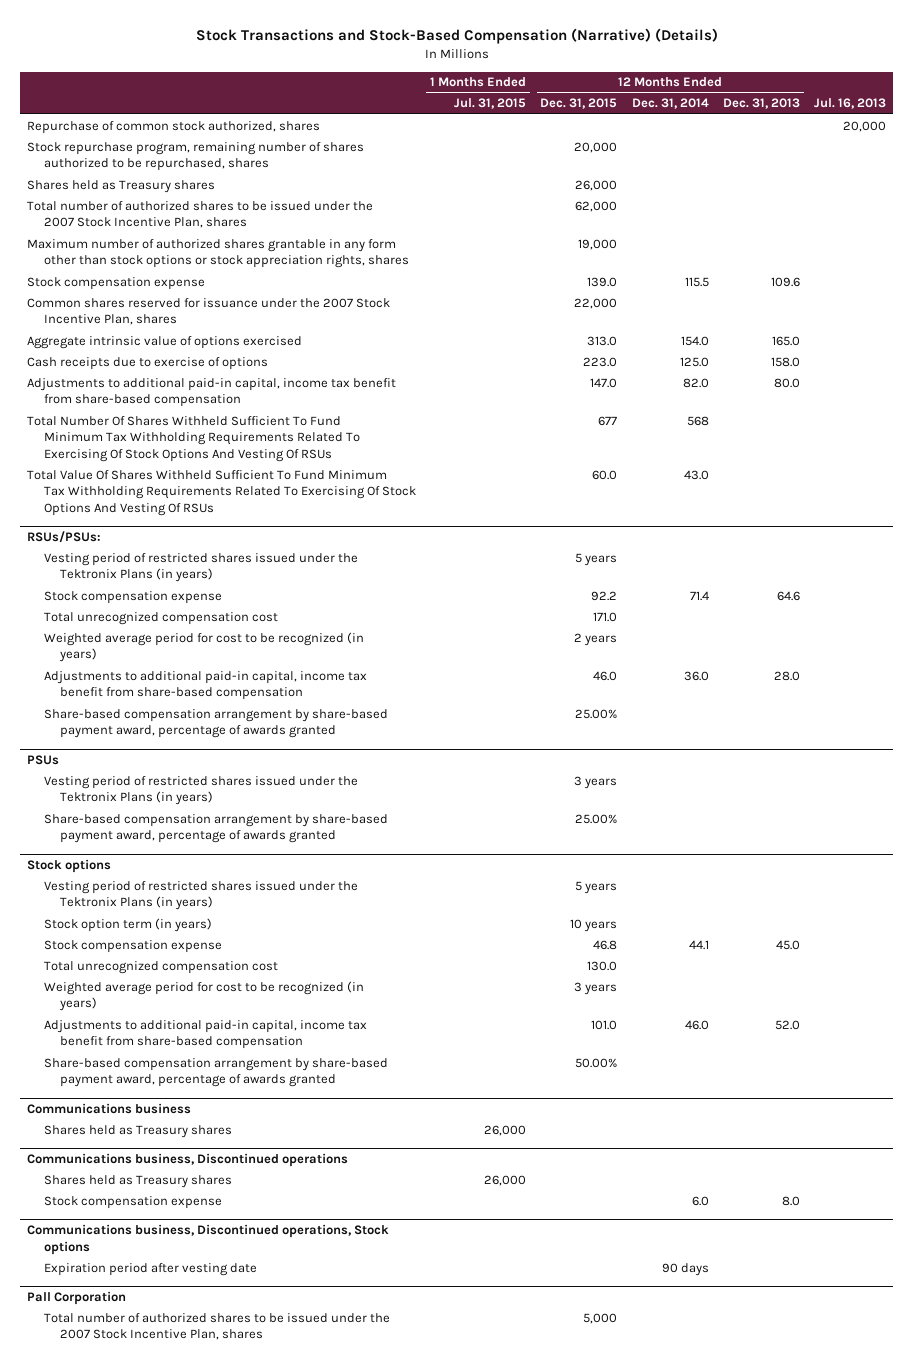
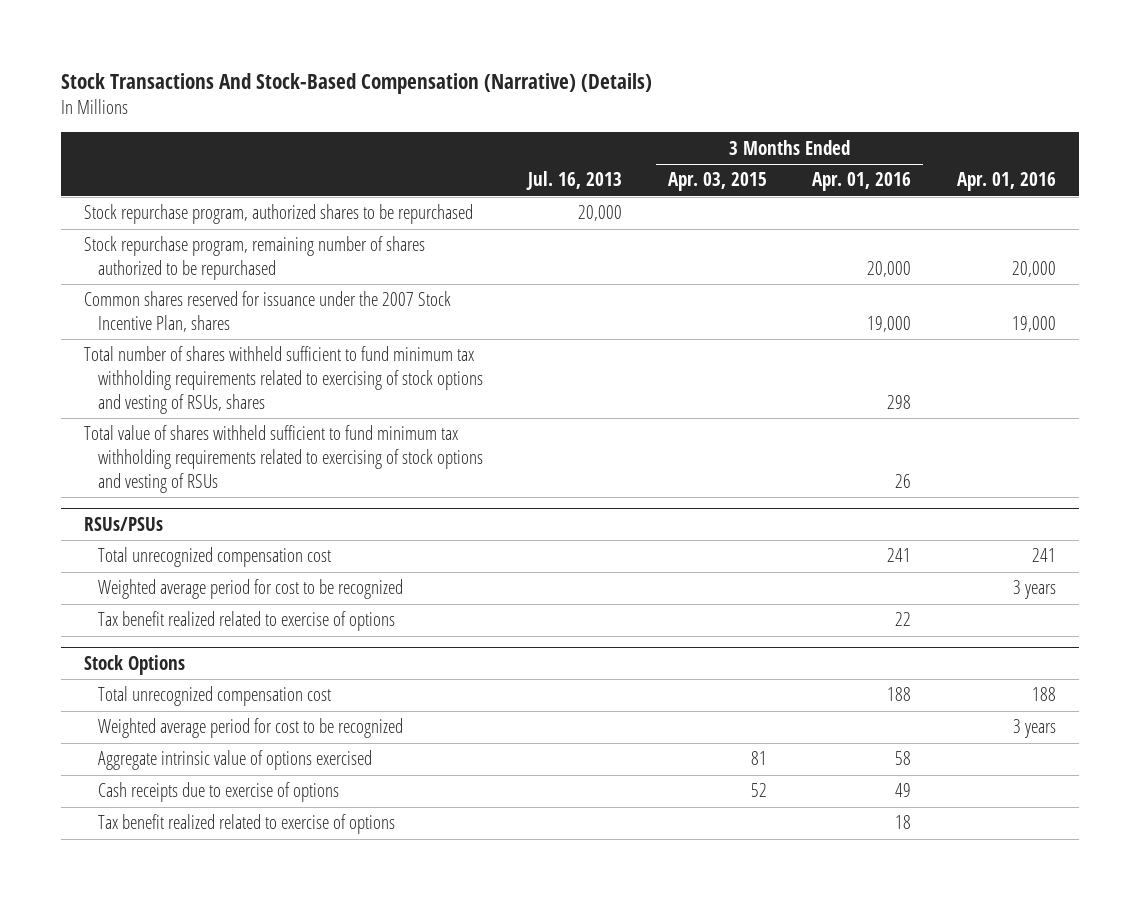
- Stock Transactions and Stock-Based Compensation (Narrative) (Details)
+ Stock Transactions And Stock-Based Compensation (Narrative) (Details)
- | 1 Months Ended Jul. 31, 2015 | 12 Months Ended Dec. 31, 2015 | 12 Months Ended Dec. 31, 2014 | 12 Months Ended Dec. 31, 2013 | Jul. 16, 2013
+ | Jul. 16, 2013 | 3 Months Ended Apr. 03, 2015 | 3 Months Ended Apr. 01, 2016 | Apr. 01, 2016
- Repurchase of common stock authorized, shares | | | | | 20,000
- Stock repurchase program, remaining number of shares authorized to be repurchased, shares | | 20,000 | | |
- Shares held as Treasury shares | | 26,000 | | |
- Total number of authorized shares to be issued under the 2007 Stock Incentive Plan, shares | | 62,000 | | |
- Maximum number of authorized shares grantable in any form other than stock options or stock appreciation rights, shares | | 19,000 | | |
- Stock compensation expense | | 139.0 | 115.5 | 109.6 |
+ Stock repurchase program, authorized shares to be repurchased | 20,000 | | |
+ Stock repurchase program, remaining number of shares authorized to be repurchased | | | 20,000 | 20,000
- Aggregate intrinsic value of options exercised | | 313.0 | 154.0 | 165.0 |
- Cash receipts due to exercise of options | | 223.0 | 125.0 | 158.0 |
- Adjustments to additional paid-in capital, income tax benefit from share-based compensation | | 147.0 | 82.0 | 80.0 |
- Total Number Of Shares Withheld Sufficient To Fund Minimum Tax Withholding Requirements Related To Exercising Of Stock Options And Vesting Of RSUs | | 677 | 568 | |
- Total Value Of Shares Withheld Sufficient To Fund Minimum Tax Withholding Requirements Related To Exercising Of Stock Options And Vesting Of RSUs | | 60.0 | 43.0 | |
- RSUs/PSUs:
- Vesting period of restricted shares issued under the Tektronix Plans (in years) | | 5 years | | |
- Stock compensation expense | | 92.2 | 71.4 | 64.6 |
+ Total number of shares withheld sufficient to fund minimum tax withholding requirements related to exercising of stock options and vesting of RSUs, shares | | | 298 |
+ Total value of shares withheld sufficient to fund minimum tax withholding requirements related to exercising of stock options and vesting of RSUs | | | 26 |
+ RSUs/PSUs
- Weighted average period for cost to be recognized (in years) | | 2 years | | |
- Adjustments to additional paid-in capital, income tax benefit from share-based compensation | | 46.0 | 36.0 | 28.0 |
- Share-based compensation arrangement by share-based payment award, percentage of awards granted | | 25.00% | | |
- PSUs
- Vesting period of restricted shares issued under the Tektronix Plans (in years) | | 3 years | | |
- Share-based compensation arrangement by share-based payment award, percentage of awards granted | | 25.00% | | |
- Stock options
- Vesting period of restricted shares issued under the Tektronix Plans (in years) | | 5 years | | |
- Stock option term (in years) | | 10 years | | |
- Stock compensation expense | | 46.8 | 44.1 | 45.0 |
+ Weighted average period for cost to be recognized | | | | 3 years
+ Tax benefit realized related to exercise of options | | | 22 |
+ Stock Options
- Weighted average period for cost to be recognized (in years) | | 3 years | | |
- Adjustments to additional paid-in capital, income tax benefit from share-based compensation | | 101.0 | 46.0 | 52.0 |
- Share-based compensation arrangement by share-based payment award, percentage of awards granted | | 50.00% | | |
- Communications business
- Shares held as Treasury shares | 26,000 | | | |
- Communications business, Discontinued operations
- Shares held as Treasury shares | 26,000 | | | |
- Stock compensation expense | | | 6.0 | 8.0 |
- Communications business, Discontinued operations, Stock options
- Expiration period after vesting date | | | 90 days | |
- Pall Corporation
- Total number of authorized shares to be issued under the 2007 Stock Incentive Plan, shares | | 5,000 | | |
+ Weighted average period for cost to be recognized | | | | 3 years
+ Aggregate intrinsic value of options exercised | | 81 | 58 |
+ Cash receipts due to exercise of options | | 52 | 49 |
+ Tax benefit realized related to exercise of options | | | 18 |

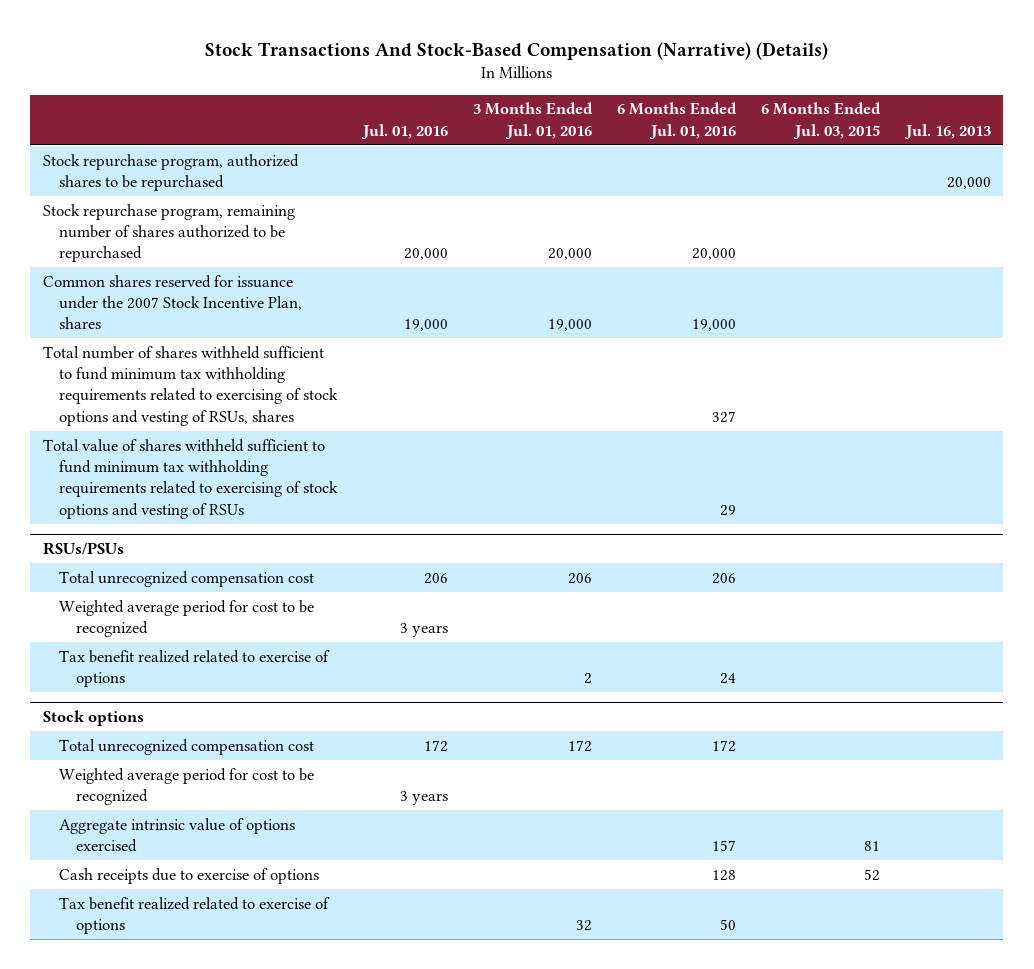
- | Jul. 16, 2013 | 3 Months Ended Apr. 03, 2015 | 3 Months Ended Apr. 01, 2016 | Apr. 01, 2016
+ | Jul. 01, 2016 | 3 Months Ended Jul. 01, 2016 | 6 Months Ended Jul. 01, 2016 | 6 Months Ended Jul. 03, 2015 | Jul. 16, 2013
- Stock Options
+ Stock options

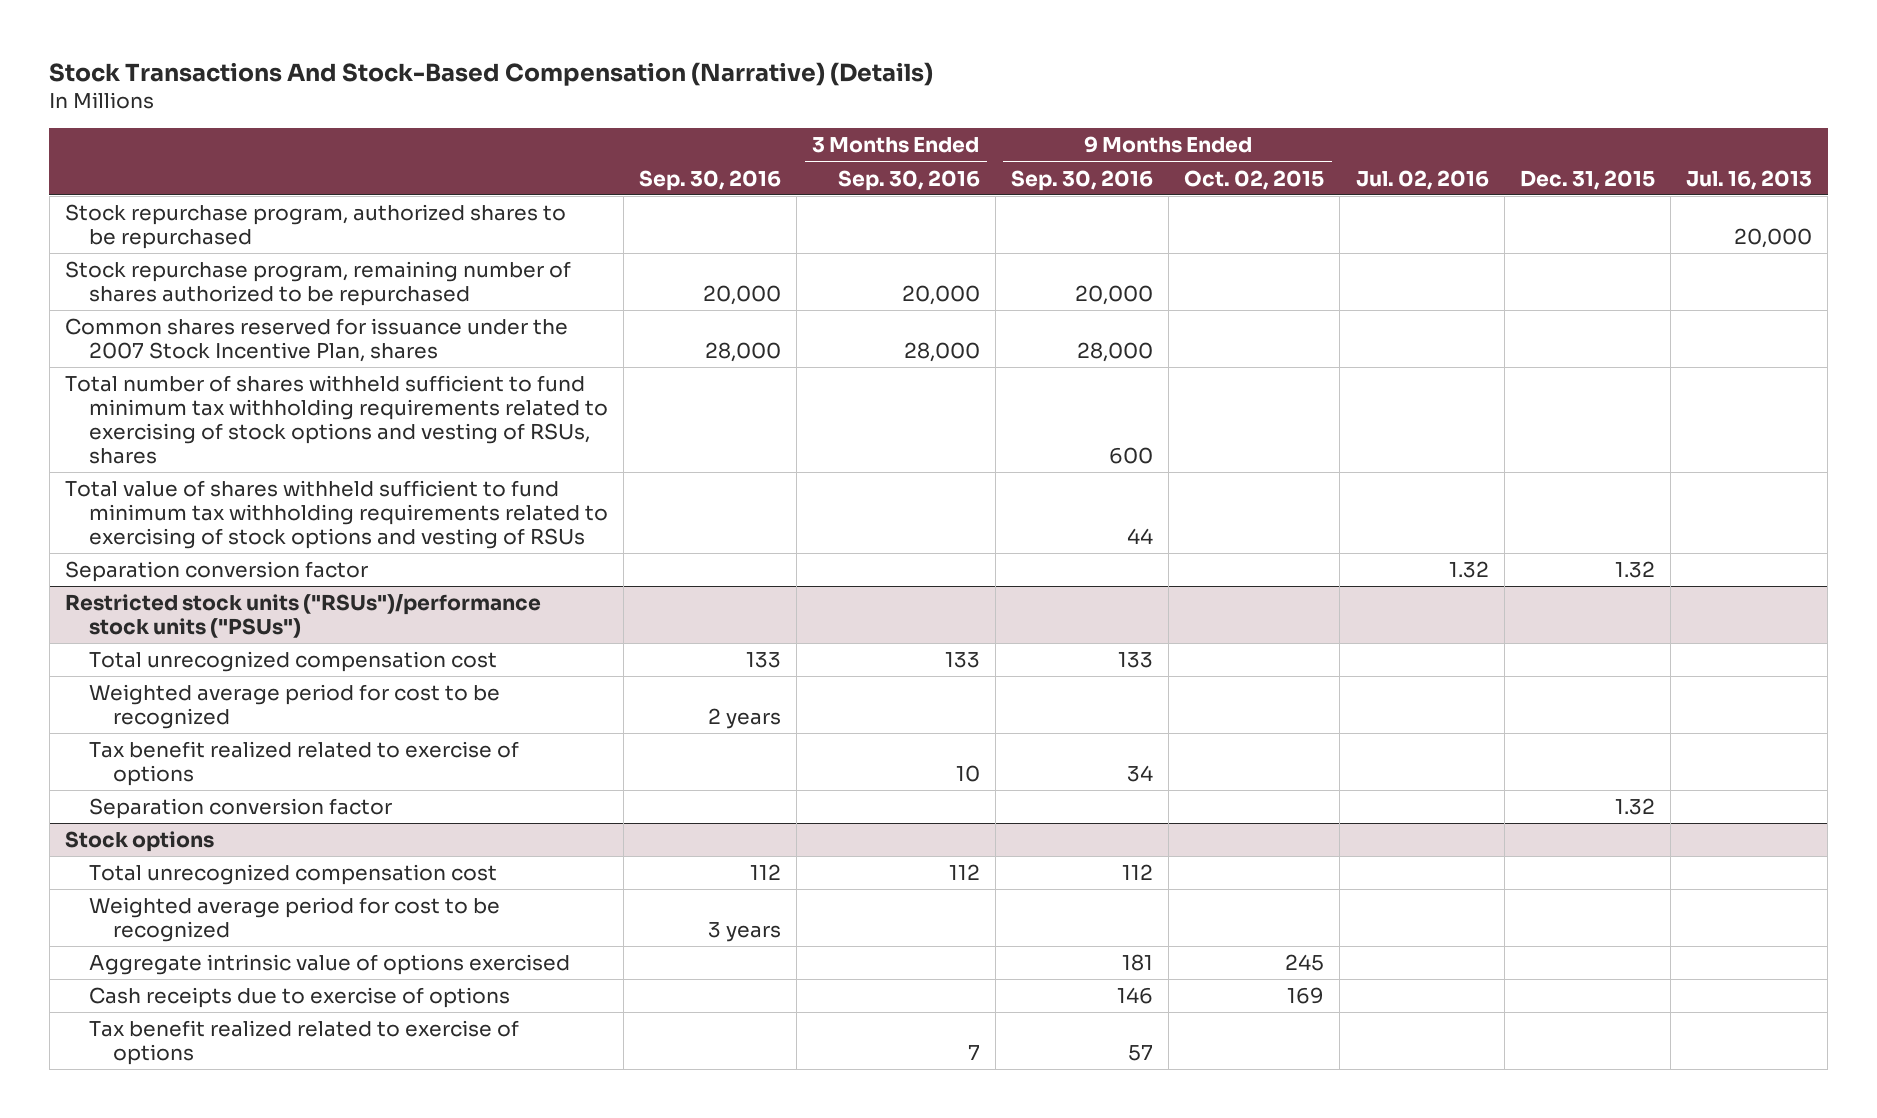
- | Jul. 01, 2016 | 3 Months Ended Jul. 01, 2016 | 6 Months Ended Jul. 01, 2016 | 6 Months Ended Jul. 03, 2015 | Jul. 16, 2013
+ | Sep. 30, 2016 | 3 Months Ended Sep. 30, 2016 | 9 Months Ended Sep. 30, 2016 | 9 Months Ended Oct. 02, 2015 | Jul. 02, 2016 | Dec. 31, 2015 | Jul. 16, 2013
- RSUs/PSUs
+ Separation conversion factor | | | | | 1.32 | 1.32 |
+ Restricted stock units ("RSUs")/performance stock units ("PSUs")
+ Separation conversion factor | | | | | | 1.32 |

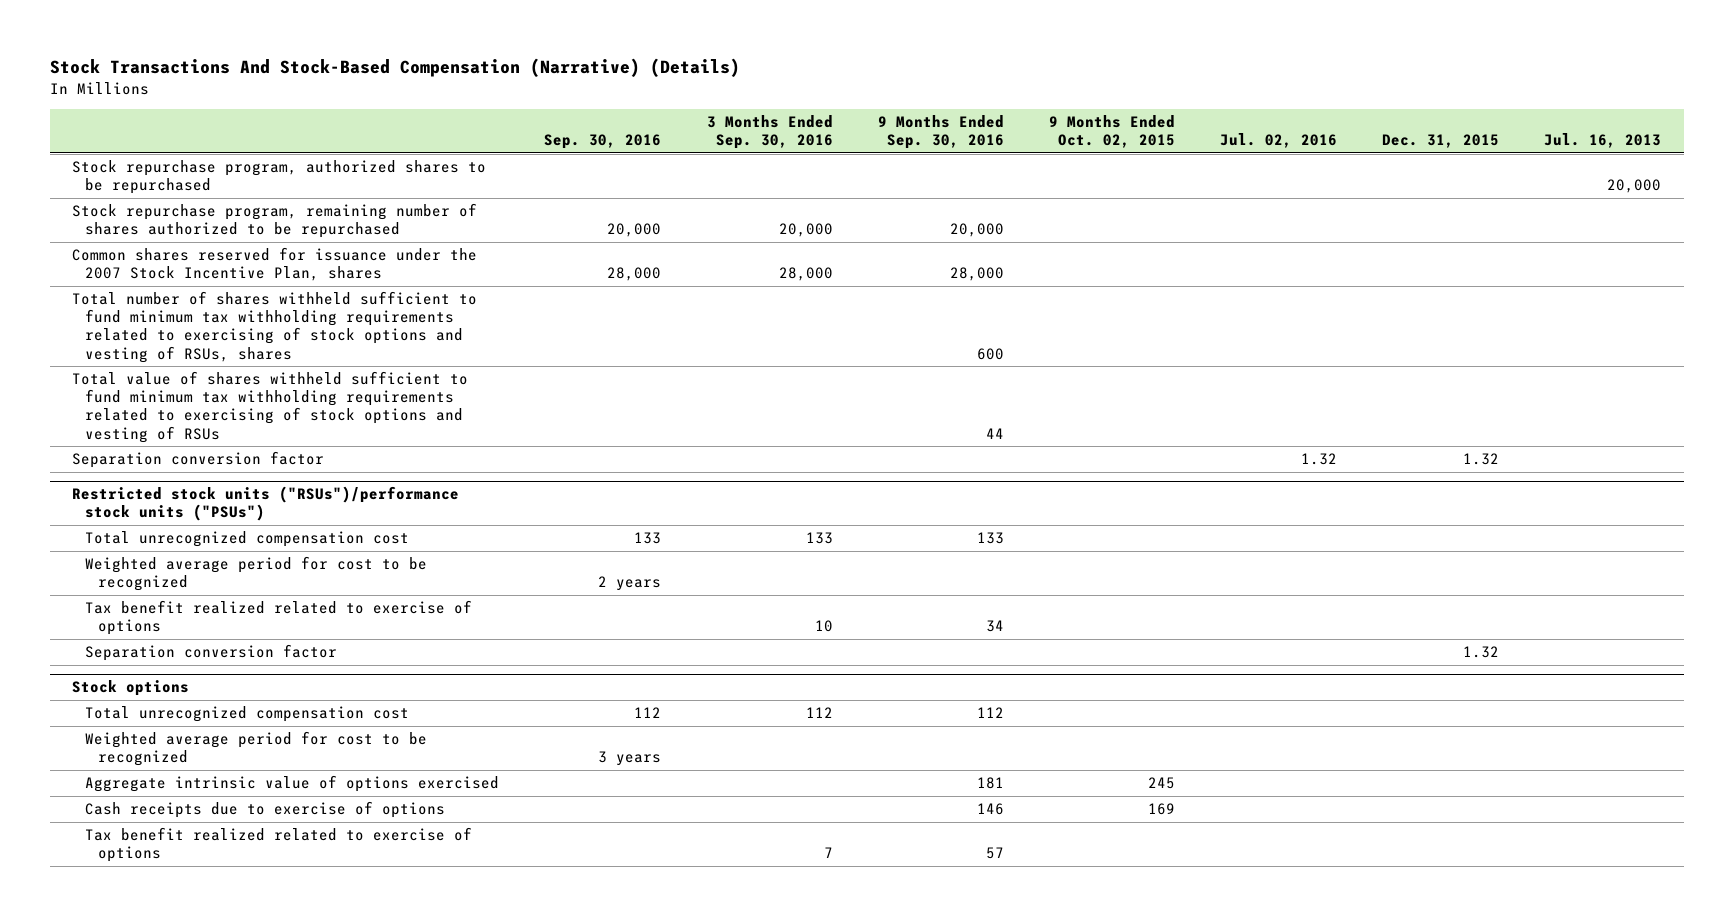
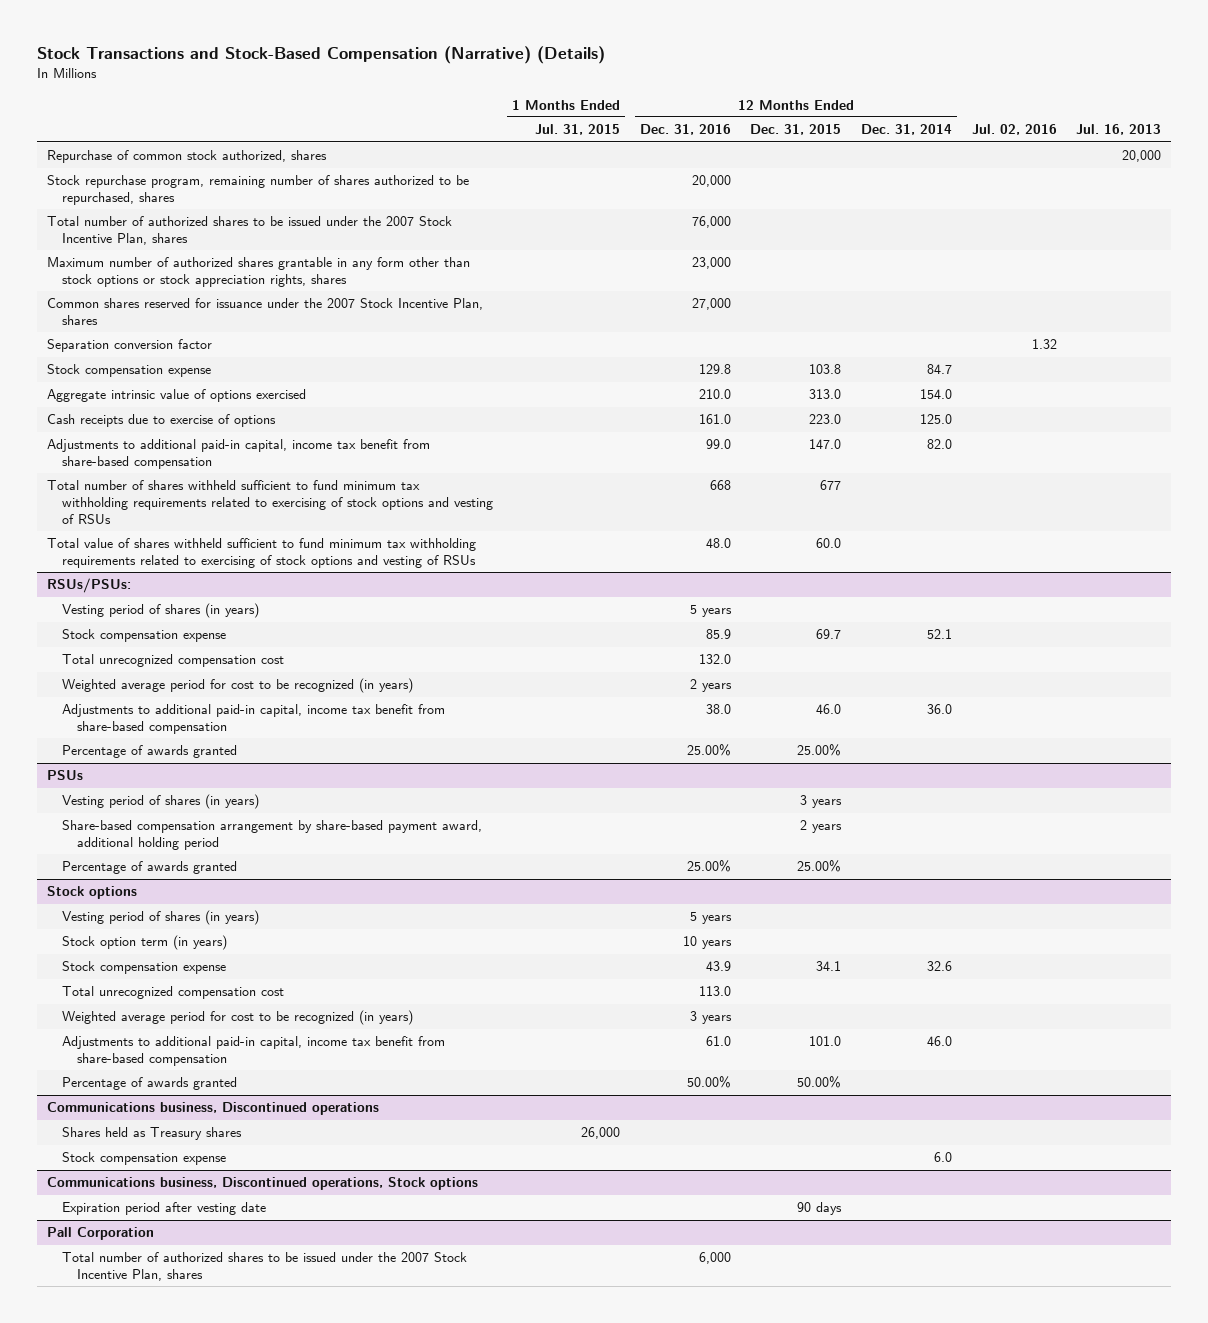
- Stock Transactions And Stock-Based Compensation (Narrative) (Details)
+ Stock Transactions and Stock-Based Compensation (Narrative) (Details)
- | Sep. 30, 2016 | 3 Months Ended Sep. 30, 2016 | 9 Months Ended Sep. 30, 2016 | 9 Months Ended Oct. 02, 2015 | Jul. 02, 2016 | Dec. 31, 2015 | Jul. 16, 2013
+ | 1 Months Ended Jul. 31, 2015 | 12 Months Ended Dec. 31, 2016 | 12 Months Ended Dec. 31, 2015 | 12 Months Ended Dec. 31, 2014 | Jul. 02, 2016 | Jul. 16, 2013
- Stock repurchase program, authorized shares to be repurchased | | | | | | | 20,000
- Stock repurchase program, remaining number of shares authorized to be repurchased | 20,000 | 20,000 | 20,000 | | | |
+ Repurchase of common stock authorized, shares | | | | | | 20,000
+ Stock repurchase program, remaining number of shares authorized to be repurchased, shares | | 20,000 | | | |
+ Total number of authorized shares to be issued under the 2007 Stock Incentive Plan, shares | | 76,000 | | | |
+ Maximum number of authorized shares grantable in any form other than stock options or stock appreciation rights, shares | | 23,000 | | | |
- Total number of shares withheld sufficient to fund minimum tax withholding requirements related to exercising of stock options and vesting of RSUs, shares | | | 600 | | | |
- Restricted stock units ("RSUs")/performance stock units ("PSUs")
+ Stock compensation expense | | 129.8 | 103.8 | 84.7 | |
+ Aggregate intrinsic value of options exercised | | 210.0 | 313.0 | 154.0 | |
+ Cash receipts due to exercise of options | | 161.0 | 223.0 | 125.0 | |
+ Adjustments to additional paid-in capital, income tax benefit from share-based compensation | | 99.0 | 147.0 | 82.0 | |
+ Total number of shares withheld sufficient to fund minimum tax withholding requirements related to exercising of stock options and vesting of RSUs | | 668 | 677 | | |
moved down: Total value of shares withheld sufficient to fund minimum tax withholding requirements related to exercising of stock options and vesting of RSUs | | 48.0 | 60.0 | | |
+ RSUs/PSUs:
+ Vesting period of shares (in years) | | 5 years | | | |
+ Stock compensation expense | | 85.9 | 69.7 | 52.1 | |
- Weighted average period for cost to be recognized | 2 years | | | | | |
- Tax benefit realized related to exercise of options | | 10 | 34 | | | |
- Separation conversion factor | | | | | | 1.32 |
+ Weighted average period for cost to be recognized (in years) | | 2 years | | | |
+ Adjustments to additional paid-in capital, income tax benefit from share-based compensation | | 38.0 | 46.0 | 36.0 | |
+ Percentage of awards granted | | 25.00% | 25.00% | | |
+ PSUs
+ Vesting period of shares (in years) | | | 3 years | | |
+ Share-based compensation arrangement by share-based payment award, additional holding period | | | 2 years | | |
+ Percentage of awards granted | | 25.00% | 25.00% | | |
@ Stock options
+ Vesting period of shares (in years) | | 5 years | | | |
+ Stock option term (in years) | | 10 years | | | |
+ Stock compensation expense | | 43.9 | 34.1 | 32.6 | |
- Weighted average period for cost to be recognized | 3 years | | | | | |
- Aggregate intrinsic value of options exercised | | | 181 | 245 | | |
- Cash receipts due to exercise of options | | | 146 | 169 | | |
- Tax benefit realized related to exercise of options | | 7 | 57 | | | |
+ Weighted average period for cost to be recognized (in years) | | 3 years | | | |
+ Adjustments to additional paid-in capital, income tax benefit from share-based compensation | | 61.0 | 101.0 | 46.0 | |
+ Percentage of awards granted | | 50.00% | 50.00% | | |
+ Communications business, Discontinued operations
+ Shares held as Treasury shares | 26,000 | | | | |
+ Stock compensation expense | | | | 6.0 | |
+ Communications business, Discontinued operations, Stock options
+ Expiration period after vesting date | | | 90 days | | |
+ Pall Corporation
+ Total number of authorized shares to be issued under the 2007 Stock Incentive Plan, shares | | 6,000 | | | |

